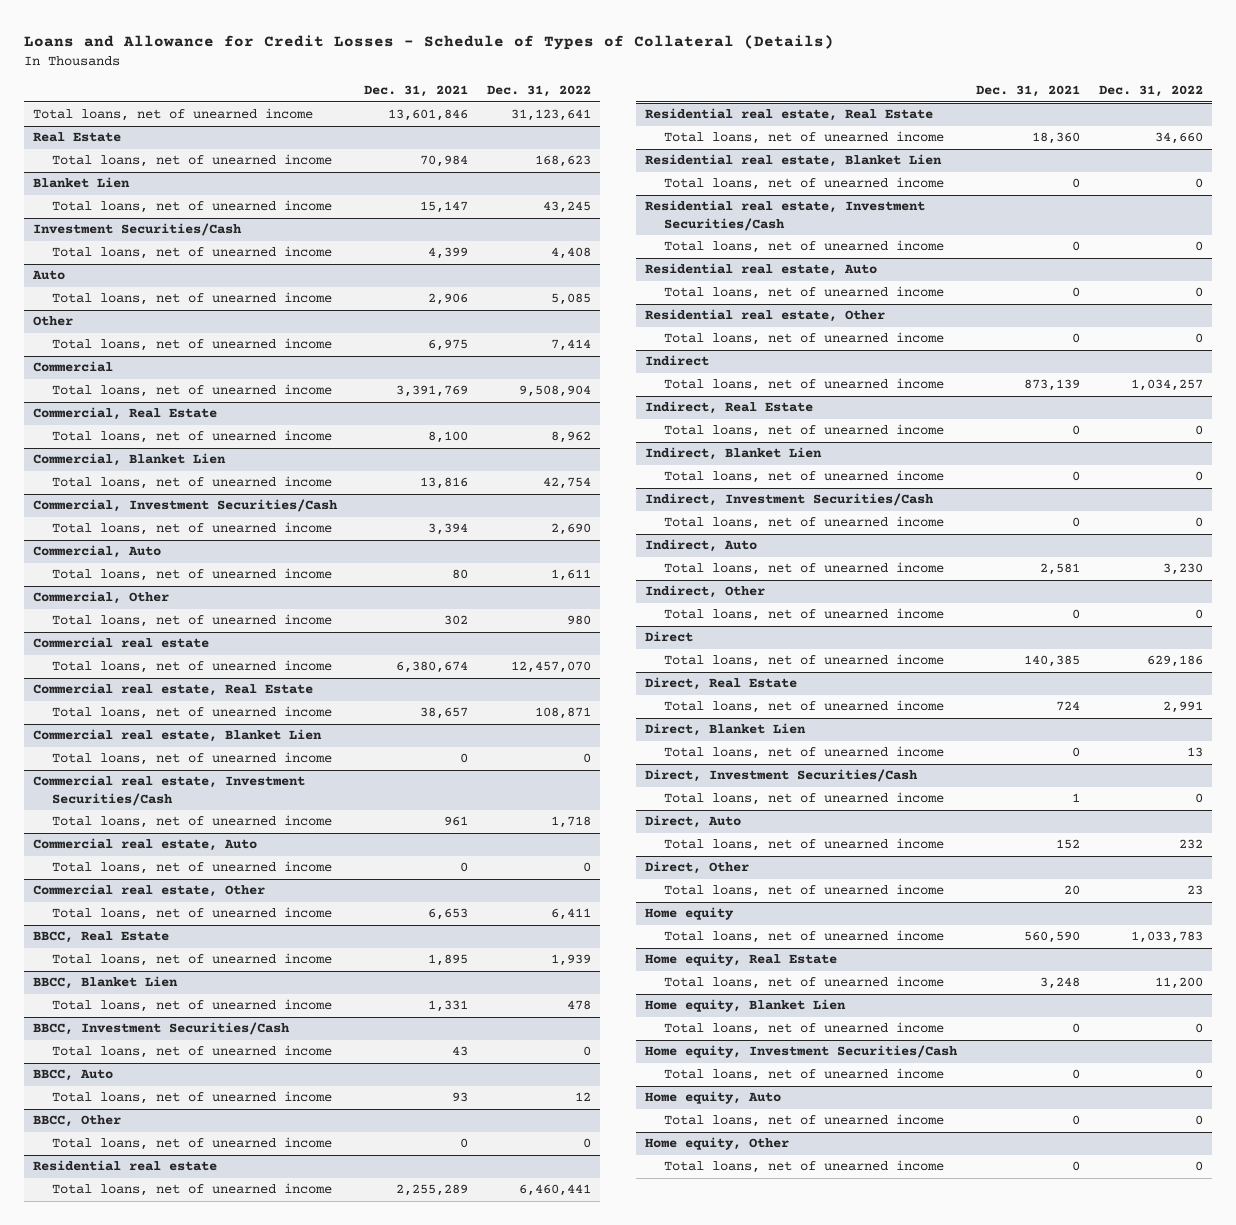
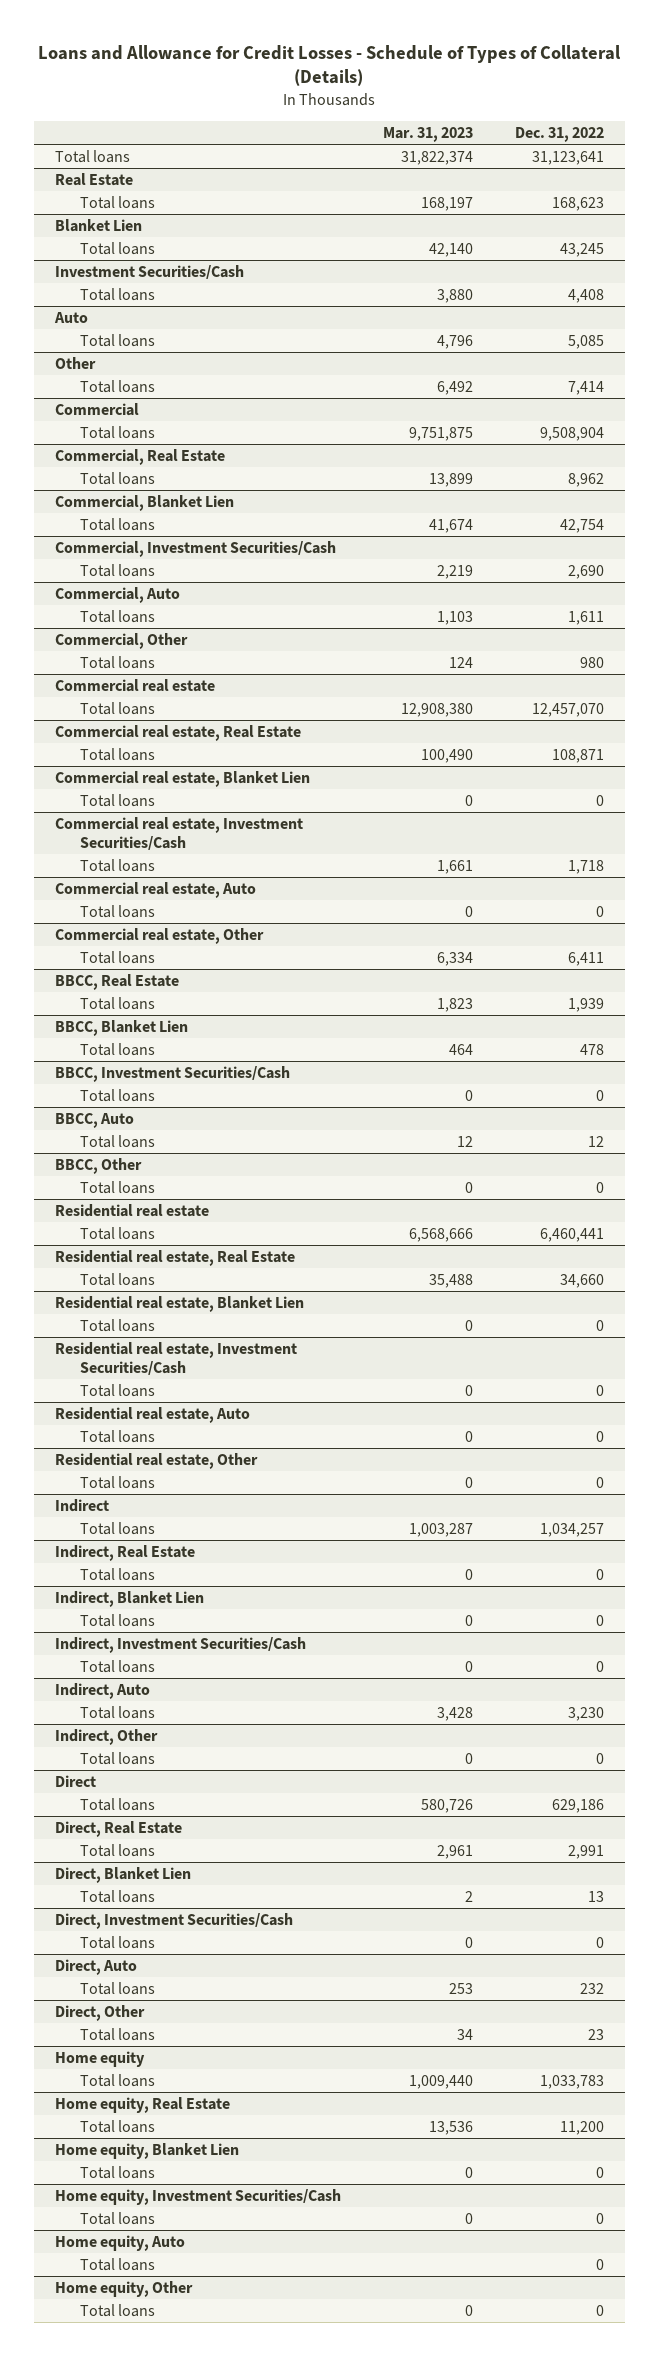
- | Dec. 31, 2021 | Dec. 31, 2022
+ | Mar. 31, 2023 | Dec. 31, 2022
- Total loans, net of unearned income | 13,601,846 | 31,123,641
+ Total loans | 31,822,374 | 31,123,641
@ Real Estate
- Total loans, net of unearned income | 70,984 | 168,623
+ Total loans | 168,197 | 168,623
@ Blanket Lien
- Total loans, net of unearned income | 15,147 | 43,245
+ Total loans | 42,140 | 43,245
@ Investment Securities/Cash
- Total loans, net of unearned income | 4,399 | 4,408
+ Total loans | 3,880 | 4,408
@ Auto
- Total loans, net of unearned income | 2,906 | 5,085
+ Total loans | 4,796 | 5,085
@ Other
- Total loans, net of unearned income | 6,975 | 7,414
+ Total loans | 6,492 | 7,414
@ Commercial
- Total loans, net of unearned income | 3,391,769 | 9,508,904
+ Total loans | 9,751,875 | 9,508,904
@ Commercial, Real Estate
- Total loans, net of unearned income | 8,100 | 8,962
+ Total loans | 13,899 | 8,962
@ Commercial, Blanket Lien
- Total loans, net of unearned income | 13,816 | 42,754
+ Total loans | 41,674 | 42,754
@ Commercial, Investment Securities/Cash
- Total loans, net of unearned income | 3,394 | 2,690
+ Total loans | 2,219 | 2,690
@ Commercial, Auto
- Total loans, net of unearned income | 80 | 1,611
+ Total loans | 1,103 | 1,611
@ Commercial, Other
- Total loans, net of unearned income | 302 | 980
+ Total loans | 124 | 980
@ Commercial real estate
- Total loans, net of unearned income | 6,380,674 | 12,457,070
+ Total loans | 12,908,380 | 12,457,070
@ Commercial real estate, Real Estate
- Total loans, net of unearned income | 38,657 | 108,871
+ Total loans | 100,490 | 108,871
@ Commercial real estate, Blanket Lien
- Total loans, net of unearned income | 0 | 0
+ Total loans | 0 | 0
@ Commercial real estate, Investment Securities/Cash
- Total loans, net of unearned income | 961 | 1,718
+ Total loans | 1,661 | 1,718
@ Commercial real estate, Auto
- Total loans, net of unearned income | 0 | 0
+ Total loans | 0 | 0
@ Commercial real estate, Other
- Total loans, net of unearned income | 6,653 | 6,411
+ Total loans | 6,334 | 6,411
@ BBCC, Real Estate
- Total loans, net of unearned income | 1,895 | 1,939
+ Total loans | 1,823 | 1,939
@ BBCC, Blanket Lien
- Total loans, net of unearned income | 1,331 | 478
+ Total loans | 464 | 478
@ BBCC, Investment Securities/Cash
- Total loans, net of unearned income | 43 | 0
+ Total loans | 0 | 0
@ BBCC, Auto
- Total loans, net of unearned income | 93 | 12
+ Total loans | 12 | 12
@ BBCC, Other
- Total loans, net of unearned income | 0 | 0
+ Total loans | 0 | 0
@ Residential real estate
- Total loans, net of unearned income | 2,255,289 | 6,460,441
+ Total loans | 6,568,666 | 6,460,441
@ Residential real estate, Real Estate
- Total loans, net of unearned income | 18,360 | 34,660
+ Total loans | 35,488 | 34,660
@ Residential real estate, Blanket Lien
- Total loans, net of unearned income | 0 | 0
+ Total loans | 0 | 0
@ Residential real estate, Investment Securities/Cash
- Total loans, net of unearned income | 0 | 0
+ Total loans | 0 | 0
@ Residential real estate, Auto
- Total loans, net of unearned income | 0 | 0
+ Total loans | 0 | 0
@ Residential real estate, Other
- Total loans, net of unearned income | 0 | 0
+ Total loans | 0 | 0
@ Indirect
- Total loans, net of unearned income | 873,139 | 1,034,257
+ Total loans | 1,003,287 | 1,034,257
@ Indirect, Real Estate
- Total loans, net of unearned income | 0 | 0
+ Total loans | 0 | 0
@ Indirect, Blanket Lien
- Total loans, net of unearned income | 0 | 0
+ Total loans | 0 | 0
@ Indirect, Investment Securities/Cash
- Total loans, net of unearned income | 0 | 0
+ Total loans | 0 | 0
@ Indirect, Auto
- Total loans, net of unearned income | 2,581 | 3,230
+ Total loans | 3,428 | 3,230
@ Indirect, Other
- Total loans, net of unearned income | 0 | 0
+ Total loans | 0 | 0
@ Direct
- Total loans, net of unearned income | 140,385 | 629,186
+ Total loans | 580,726 | 629,186
@ Direct, Real Estate
- Total loans, net of unearned income | 724 | 2,991
+ Total loans | 2,961 | 2,991
@ Direct, Blanket Lien
- Total loans, net of unearned income | 0 | 13
+ Total loans | 2 | 13
@ Direct, Investment Securities/Cash
- Total loans, net of unearned income | 1 | 0
+ Total loans | 0 | 0
@ Direct, Auto
- Total loans, net of unearned income | 152 | 232
+ Total loans | 253 | 232
@ Direct, Other
- Total loans, net of unearned income | 20 | 23
+ Total loans | 34 | 23
@ Home equity
- Total loans, net of unearned income | 560,590 | 1,033,783
+ Total loans | 1,009,440 | 1,033,783
@ Home equity, Real Estate
- Total loans, net of unearned income | 3,248 | 11,200
+ Total loans | 13,536 | 11,200
@ Home equity, Blanket Lien
- Total loans, net of unearned income | 0 | 0
+ Total loans | 0 | 0
@ Home equity, Investment Securities/Cash
- Total loans, net of unearned income | 0 | 0
+ Total loans | 0 | 0
@ Home equity, Auto
- Total loans, net of unearned income | 0 | 0
+ Total loans | | 0
@ Home equity, Other
- Total loans, net of unearned income | 0 | 0
+ Total loans | 0 | 0

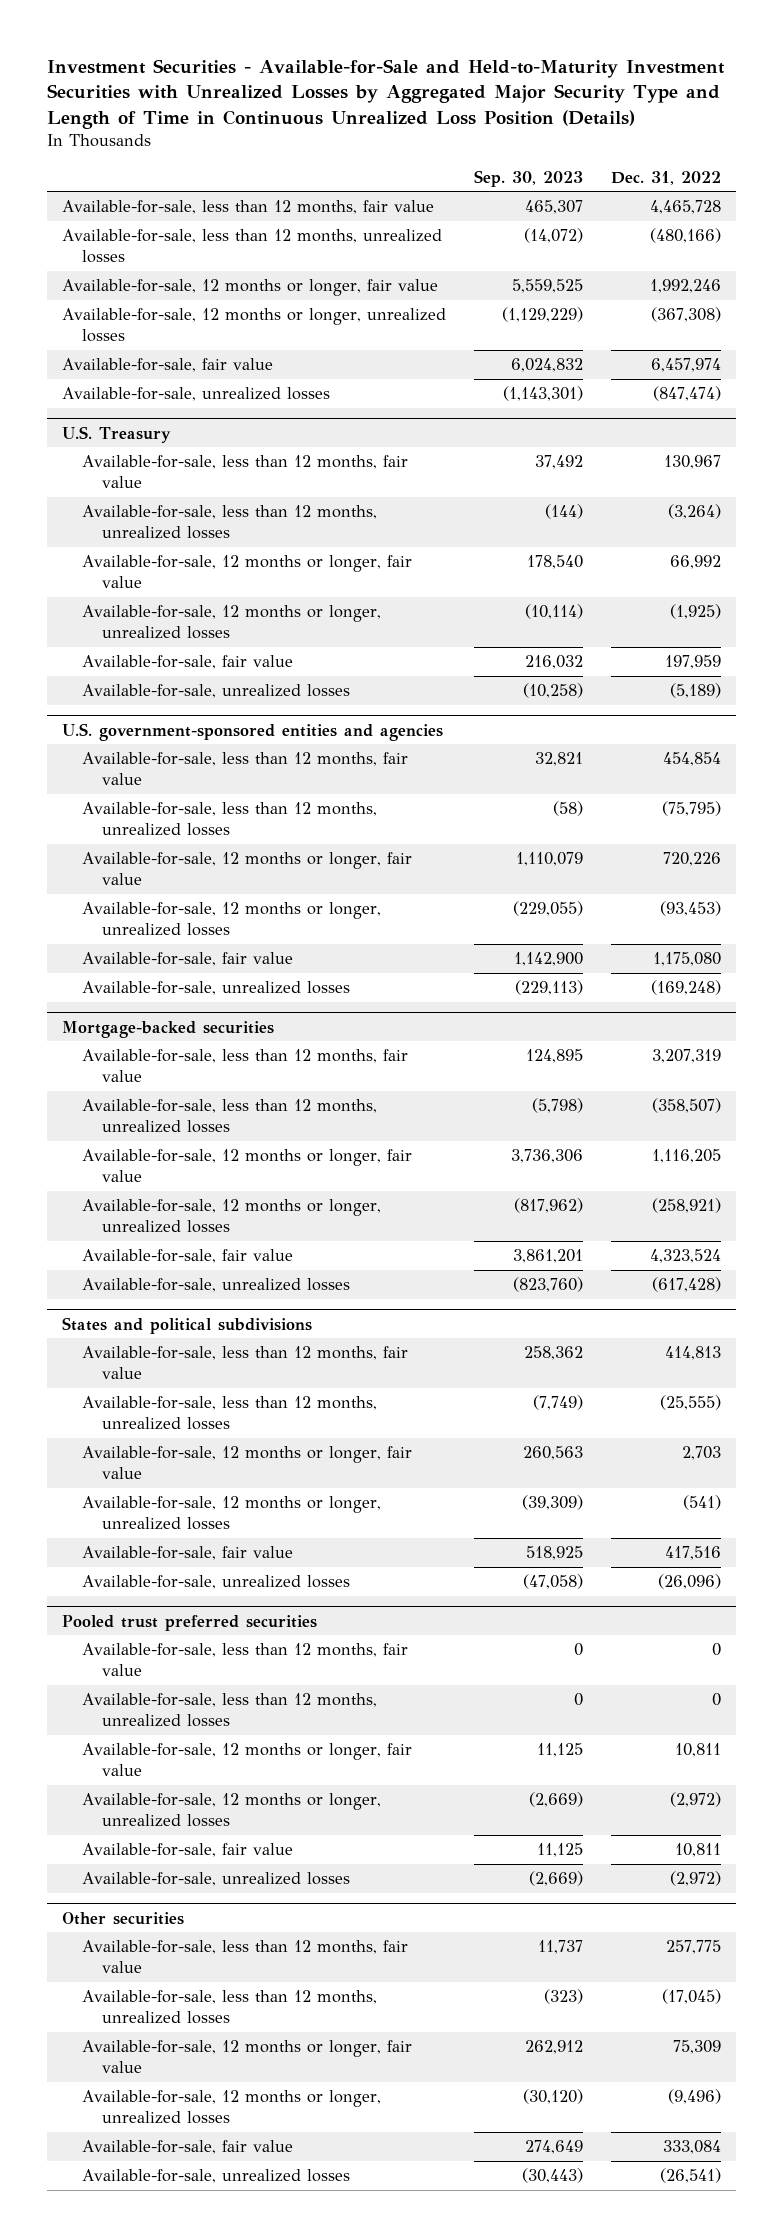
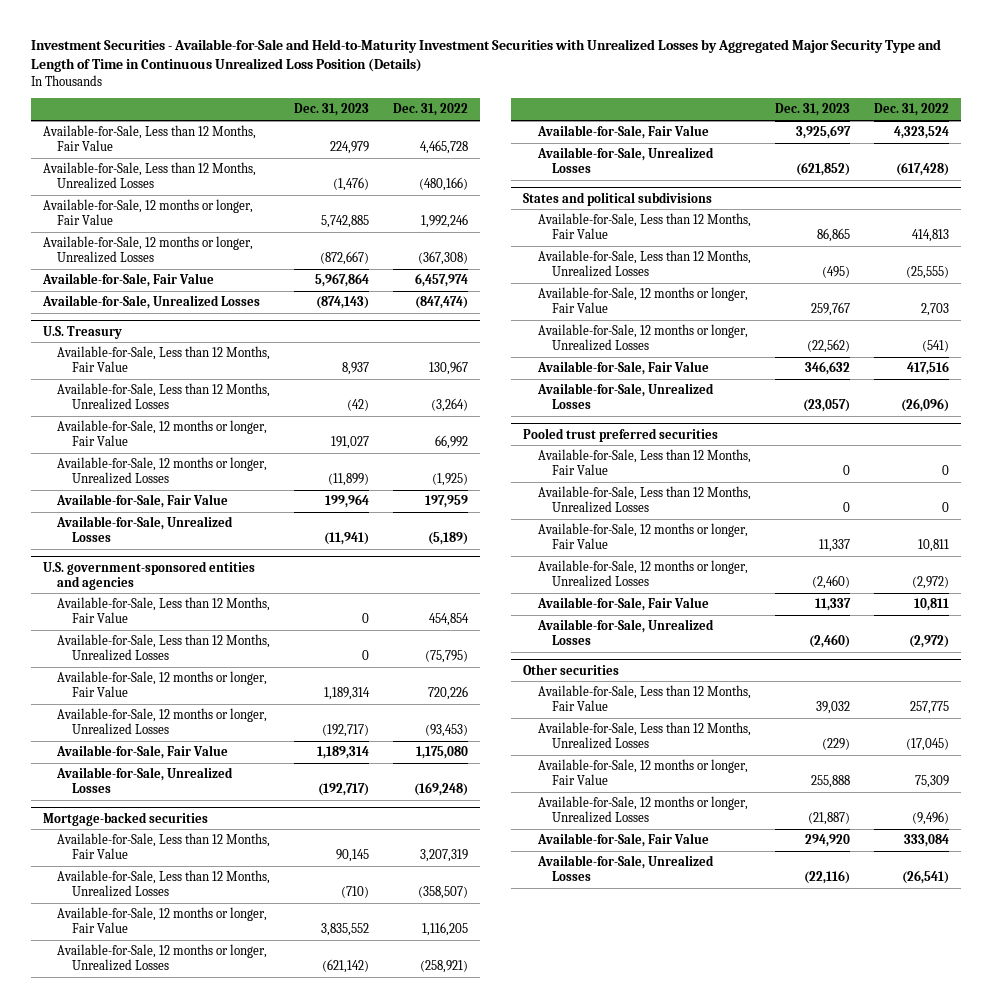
- | Sep. 30, 2023 | Dec. 31, 2022
+ | Dec. 31, 2023 | Dec. 31, 2022
- Available-for-sale, less than 12 months, fair value | 465,307 | 4,465,728
- Available-for-sale, less than 12 months, unrealized losses | (14,072) | (480,166)
- Available-for-sale, 12 months or longer, fair value | 5,559,525 | 1,992,246
- Available-for-sale, 12 months or longer, unrealized losses | (1,129,229) | (367,308)
- Available-for-sale, fair value | 6,024,832 | 6,457,974
- Available-for-sale, unrealized losses | (1,143,301) | (847,474)
+ Available-for-Sale, Less than 12 Months, Fair Value | 224,979 | 4,465,728
+ Available-for-Sale, Less than 12 Months, Unrealized Losses | (1,476) | (480,166)
+ Available-for-Sale, 12 months or longer, Fair Value | 5,742,885 | 1,992,246
+ Available-for-Sale, 12 months or longer, Unrealized Losses | (872,667) | (367,308)
+ Available-for-Sale, Fair Value | 5,967,864 | 6,457,974
+ Available-for-Sale, Unrealized Losses | (874,143) | (847,474)
@ U.S. Treasury
- Available-for-sale, less than 12 months, fair value | 37,492 | 130,967
- Available-for-sale, less than 12 months, unrealized losses | (144) | (3,264)
- Available-for-sale, 12 months or longer, fair value | 178,540 | 66,992
- Available-for-sale, 12 months or longer, unrealized losses | (10,114) | (1,925)
- Available-for-sale, fair value | 216,032 | 197,959
- Available-for-sale, unrealized losses | (10,258) | (5,189)
+ Available-for-Sale, Less than 12 Months, Fair Value | 8,937 | 130,967
+ Available-for-Sale, Less than 12 Months, Unrealized Losses | (42) | (3,264)
+ Available-for-Sale, 12 months or longer, Fair Value | 191,027 | 66,992
+ Available-for-Sale, 12 months or longer, Unrealized Losses | (11,899) | (1,925)
+ Available-for-Sale, Fair Value | 199,964 | 197,959
+ Available-for-Sale, Unrealized Losses | (11,941) | (5,189)
@ U.S. government-sponsored entities and agencies
- Available-for-sale, less than 12 months, fair value | 32,821 | 454,854
- Available-for-sale, less than 12 months, unrealized losses | (58) | (75,795)
- Available-for-sale, 12 months or longer, fair value | 1,110,079 | 720,226
- Available-for-sale, 12 months or longer, unrealized losses | (229,055) | (93,453)
- Available-for-sale, fair value | 1,142,900 | 1,175,080
- Available-for-sale, unrealized losses | (229,113) | (169,248)
+ Available-for-Sale, Less than 12 Months, Fair Value | 0 | 454,854
+ Available-for-Sale, Less than 12 Months, Unrealized Losses | 0 | (75,795)
+ Available-for-Sale, 12 months or longer, Fair Value | 1,189,314 | 720,226
+ Available-for-Sale, 12 months or longer, Unrealized Losses | (192,717) | (93,453)
+ Available-for-Sale, Fair Value | 1,189,314 | 1,175,080
+ Available-for-Sale, Unrealized Losses | (192,717) | (169,248)
@ Mortgage-backed securities
- Available-for-sale, less than 12 months, fair value | 124,895 | 3,207,319
- Available-for-sale, less than 12 months, unrealized losses | (5,798) | (358,507)
- Available-for-sale, 12 months or longer, fair value | 3,736,306 | 1,116,205
- Available-for-sale, 12 months or longer, unrealized losses | (817,962) | (258,921)
- Available-for-sale, fair value | 3,861,201 | 4,323,524
- Available-for-sale, unrealized losses | (823,760) | (617,428)
+ Available-for-Sale, Less than 12 Months, Fair Value | 90,145 | 3,207,319
+ Available-for-Sale, Less than 12 Months, Unrealized Losses | (710) | (358,507)
+ Available-for-Sale, 12 months or longer, Fair Value | 3,835,552 | 1,116,205
+ Available-for-Sale, 12 months or longer, Unrealized Losses | (621,142) | (258,921)
+ Available-for-Sale, Fair Value | 3,925,697 | 4,323,524
+ Available-for-Sale, Unrealized Losses | (621,852) | (617,428)
@ States and political subdivisions
- Available-for-sale, less than 12 months, fair value | 258,362 | 414,813
- Available-for-sale, less than 12 months, unrealized losses | (7,749) | (25,555)
- Available-for-sale, 12 months or longer, fair value | 260,563 | 2,703
- Available-for-sale, 12 months or longer, unrealized losses | (39,309) | (541)
- Available-for-sale, fair value | 518,925 | 417,516
- Available-for-sale, unrealized losses | (47,058) | (26,096)
+ Available-for-Sale, Less than 12 Months, Fair Value | 86,865 | 414,813
+ Available-for-Sale, Less than 12 Months, Unrealized Losses | (495) | (25,555)
+ Available-for-Sale, 12 months or longer, Fair Value | 259,767 | 2,703
+ Available-for-Sale, 12 months or longer, Unrealized Losses | (22,562) | (541)
+ Available-for-Sale, Fair Value | 346,632 | 417,516
+ Available-for-Sale, Unrealized Losses | (23,057) | (26,096)
@ Pooled trust preferred securities
- Available-for-sale, less than 12 months, fair value | 0 | 0
- Available-for-sale, less than 12 months, unrealized losses | 0 | 0
- Available-for-sale, 12 months or longer, fair value | 11,125 | 10,811
- Available-for-sale, 12 months or longer, unrealized losses | (2,669) | (2,972)
- Available-for-sale, fair value | 11,125 | 10,811
- Available-for-sale, unrealized losses | (2,669) | (2,972)
+ Available-for-Sale, Less than 12 Months, Fair Value | 0 | 0
+ Available-for-Sale, Less than 12 Months, Unrealized Losses | 0 | 0
+ Available-for-Sale, 12 months or longer, Fair Value | 11,337 | 10,811
+ Available-for-Sale, 12 months or longer, Unrealized Losses | (2,460) | (2,972)
+ Available-for-Sale, Fair Value | 11,337 | 10,811
+ Available-for-Sale, Unrealized Losses | (2,460) | (2,972)
@ Other securities
- Available-for-sale, less than 12 months, fair value | 11,737 | 257,775
- Available-for-sale, less than 12 months, unrealized losses | (323) | (17,045)
- Available-for-sale, 12 months or longer, fair value | 262,912 | 75,309
- Available-for-sale, 12 months or longer, unrealized losses | (30,120) | (9,496)
- Available-for-sale, fair value | 274,649 | 333,084
- Available-for-sale, unrealized losses | (30,443) | (26,541)
+ Available-for-Sale, Less than 12 Months, Fair Value | 39,032 | 257,775
+ Available-for-Sale, Less than 12 Months, Unrealized Losses | (229) | (17,045)
+ Available-for-Sale, 12 months or longer, Fair Value | 255,888 | 75,309
+ Available-for-Sale, 12 months or longer, Unrealized Losses | (21,887) | (9,496)
+ Available-for-Sale, Fair Value | 294,920 | 333,084
+ Available-for-Sale, Unrealized Losses | (22,116) | (26,541)

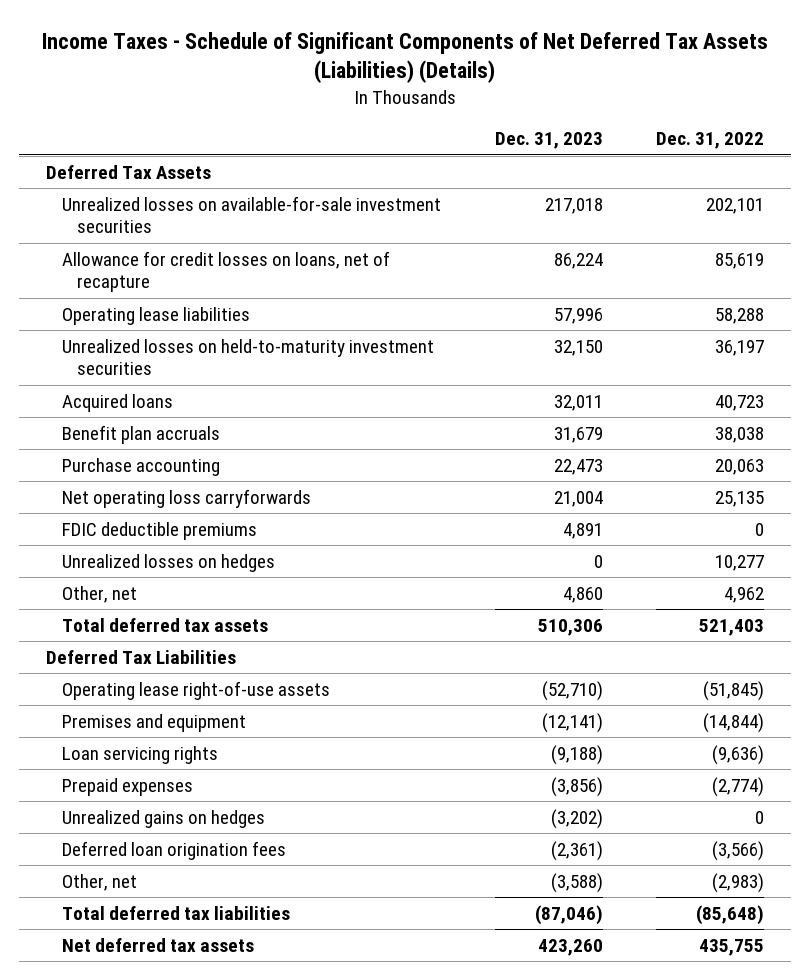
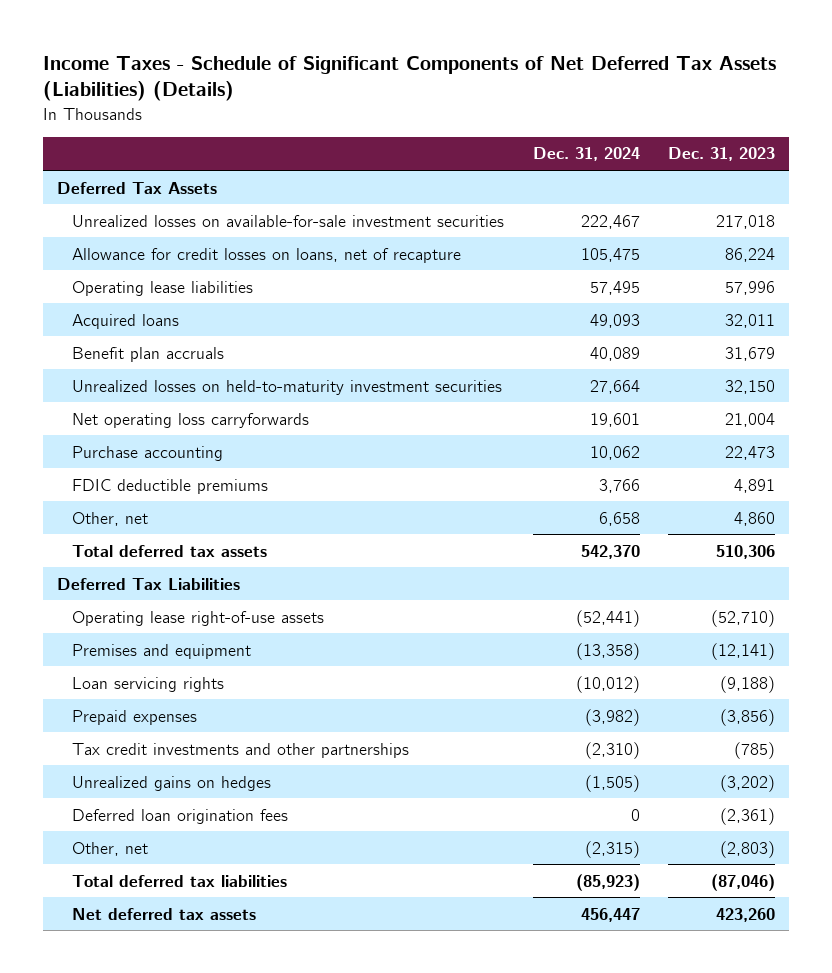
- | Dec. 31, 2023 | Dec. 31, 2022
+ | Dec. 31, 2024 | Dec. 31, 2023
moved down: Unrealized losses on held-to-maturity investment securities | 27,664 | 32,150
moved down: Purchase accounting | 10,062 | 22,473
- Unrealized losses on hedges | 0 | 10,277
+ Tax credit investments and other partnerships | (2,310) | (785)
- Other, net | (3,588) | (2,983)
+ Other, net | (2,315) | (2,803)

